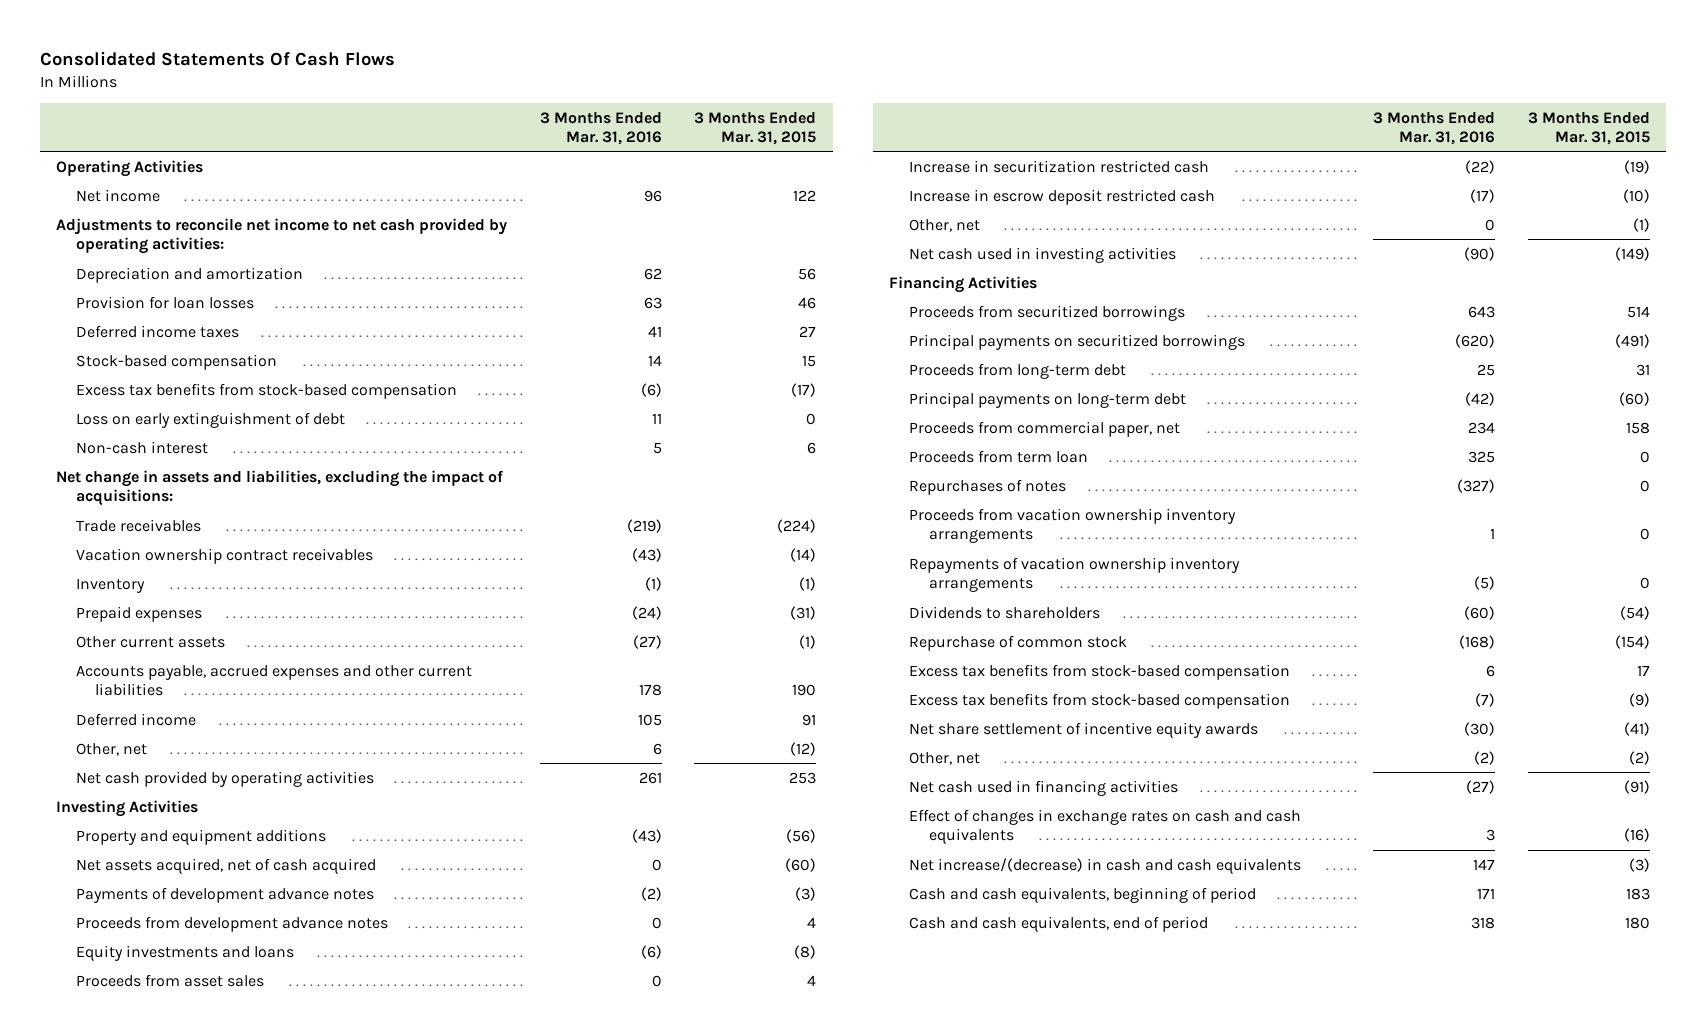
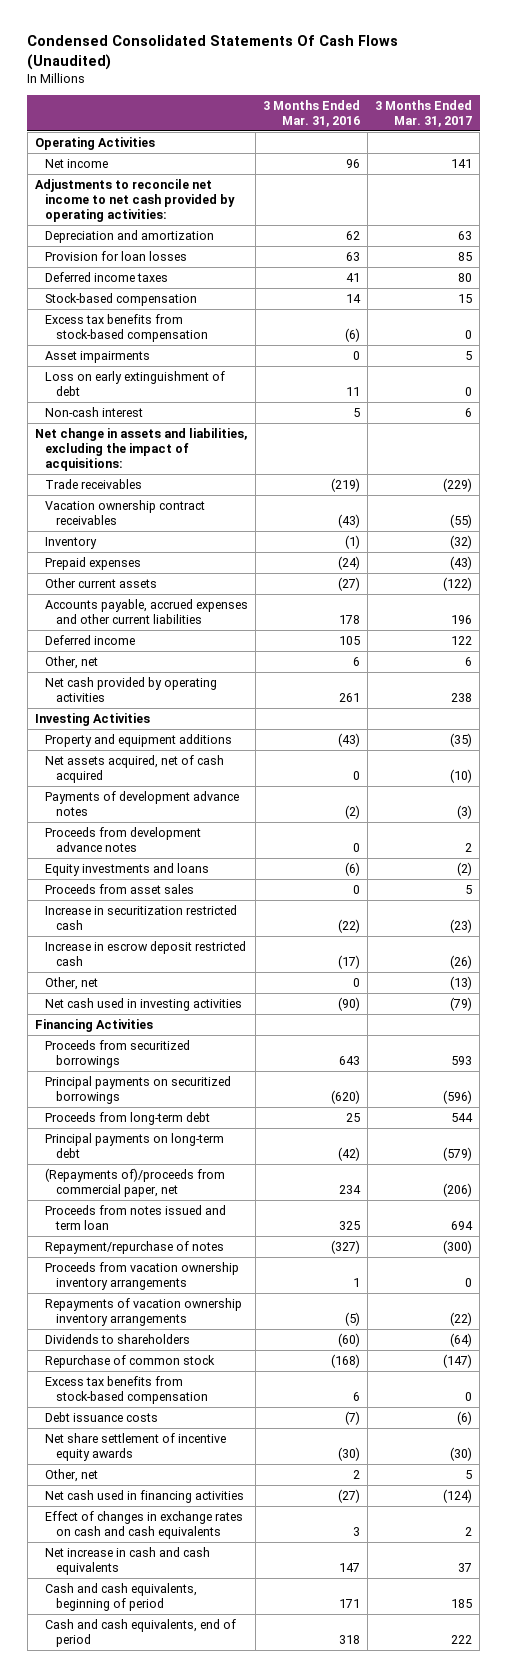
- Consolidated Statements Of Cash Flows
+ Condensed Consolidated Statements Of Cash Flows (Unaudited)
- | 3 Months Ended Mar. 31, 2016 | 3 Months Ended Mar. 31, 2015
+ | 3 Months Ended Mar. 31, 2016 | 3 Months Ended Mar. 31, 2017
+ Asset impairments | 0 | 5
- Proceeds from commercial paper, net | 234 | 158
- Proceeds from term loan | 325 | 0
- Repurchases of notes | (327) | 0
+ (Repayments of)/proceeds from commercial paper, net | 234 | (206)
+ Proceeds from notes issued and term loan | 325 | 694
+ Repayment/repurchase of notes | (327) | (300)
- Excess tax benefits from stock-based compensation | (7) | (9)
+ Debt issuance costs | (7) | (6)
- Other, net | (2) | (2)
+ Other, net | 2 | 5
- Net increase/(decrease) in cash and cash equivalents | 147 | (3)
+ Net increase in cash and cash equivalents | 147 | 37

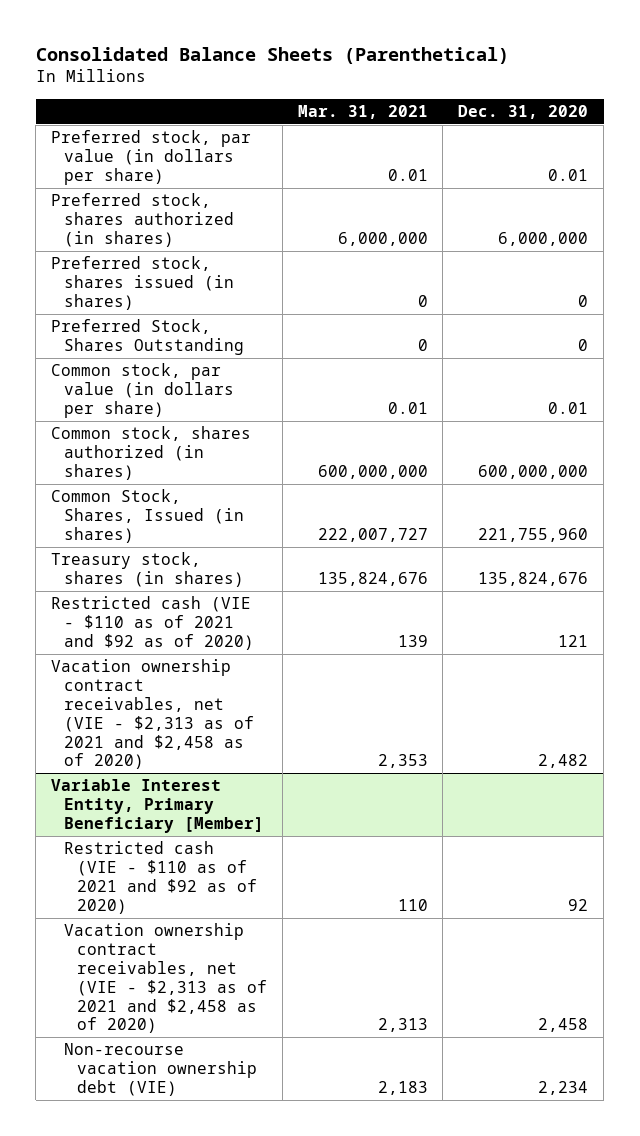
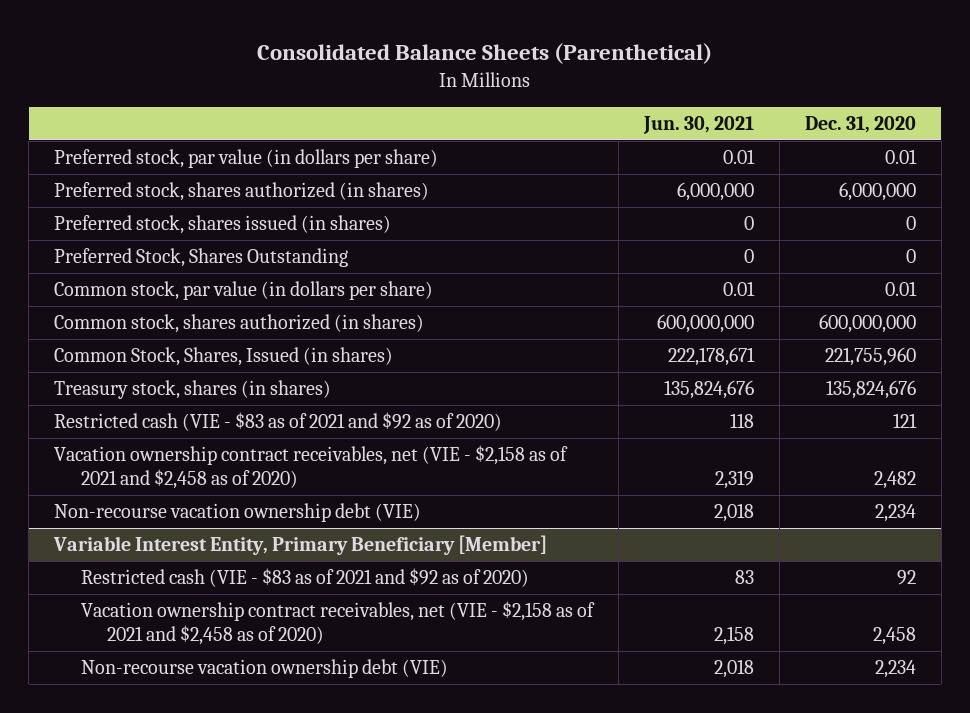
- | Mar. 31, 2021 | Dec. 31, 2020
+ | Jun. 30, 2021 | Dec. 31, 2020
- Restricted cash (VIE - $110 as of 2021 and $92 as of 2020) | 139 | 121
- Vacation ownership contract receivables, net (VIE - $2,313 as of 2021 and $2,458 as of 2020) | 2,353 | 2,482
+ Restricted cash (VIE - $83 as of 2021 and $92 as of 2020) | 118 | 121
+ Vacation ownership contract receivables, net (VIE - $2,158 as of 2021 and $2,458 as of 2020) | 2,319 | 2,482
+ Non-recourse vacation ownership debt (VIE) | 2,018 | 2,234
@ Variable Interest Entity, Primary Beneficiary [Member]
- Restricted cash (VIE - $110 as of 2021 and $92 as of 2020) | 110 | 92
- Vacation ownership contract receivables, net (VIE - $2,313 as of 2021 and $2,458 as of 2020) | 2,313 | 2,458
+ Restricted cash (VIE - $83 as of 2021 and $92 as of 2020) | 83 | 92
+ Vacation ownership contract receivables, net (VIE - $2,158 as of 2021 and $2,458 as of 2020) | 2,158 | 2,458

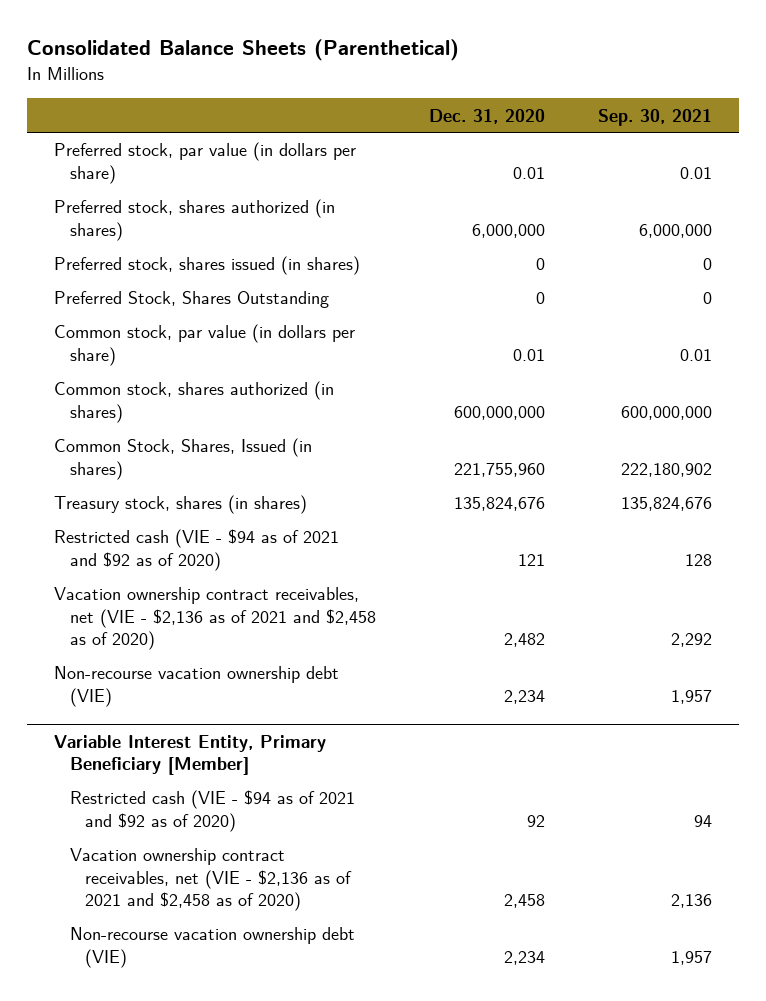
- | Jun. 30, 2021 | Dec. 31, 2020
+ | Dec. 31, 2020 | Sep. 30, 2021
- Restricted cash (VIE - $83 as of 2021 and $92 as of 2020) | 118 | 121
- Vacation ownership contract receivables, net (VIE - $2,158 as of 2021 and $2,458 as of 2020) | 2,319 | 2,482
+ Restricted cash (VIE - $94 as of 2021 and $92 as of 2020) | 121 | 128
+ Vacation ownership contract receivables, net (VIE - $2,136 as of 2021 and $2,458 as of 2020) | 2,482 | 2,292
@ Variable Interest Entity, Primary Beneficiary [Member]
- Restricted cash (VIE - $83 as of 2021 and $92 as of 2020) | 83 | 92
- Vacation ownership contract receivables, net (VIE - $2,158 as of 2021 and $2,458 as of 2020) | 2,158 | 2,458
+ Restricted cash (VIE - $94 as of 2021 and $92 as of 2020) | 92 | 94
+ Vacation ownership contract receivables, net (VIE - $2,136 as of 2021 and $2,458 as of 2020) | 2,458 | 2,136

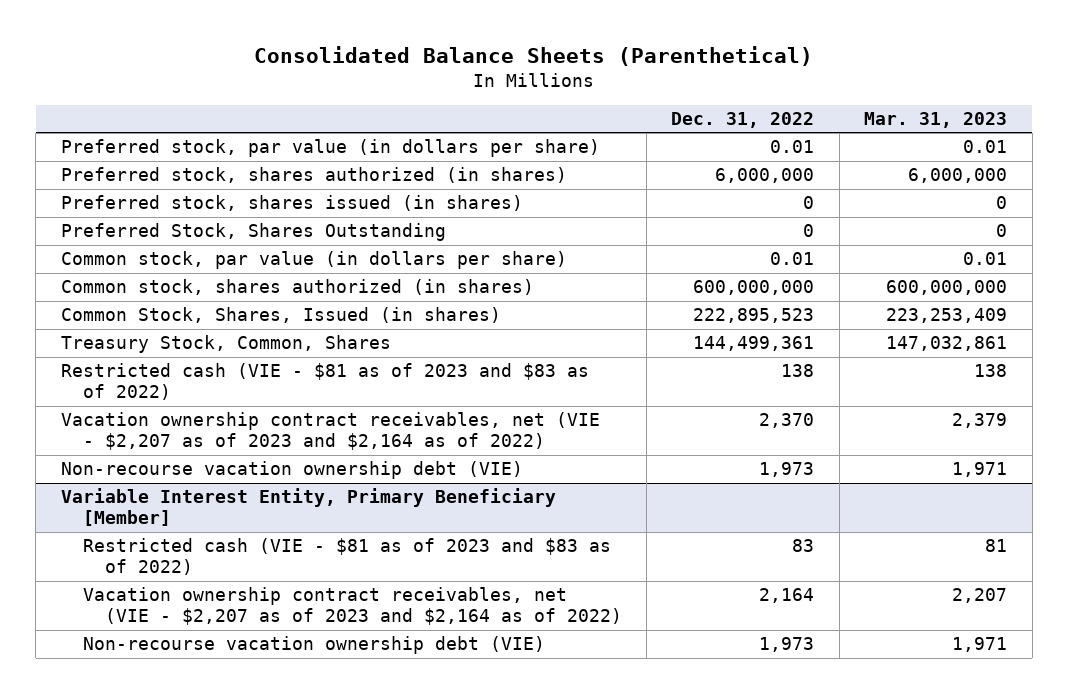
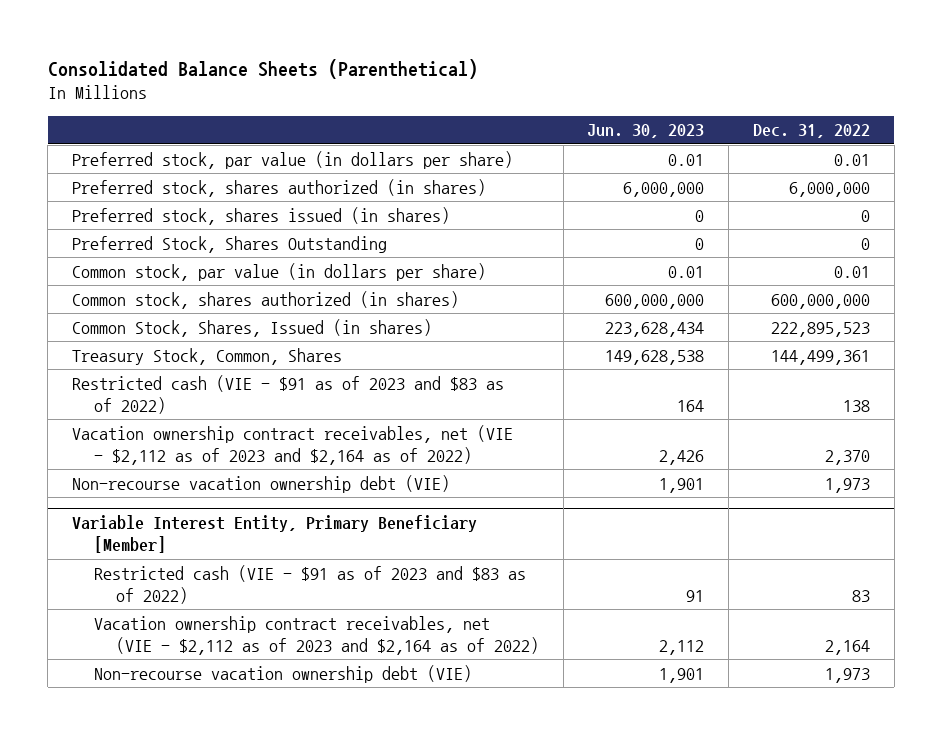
- | Dec. 31, 2022 | Mar. 31, 2023
+ | Jun. 30, 2023 | Dec. 31, 2022
- Restricted cash (VIE - $81 as of 2023 and $83 as of 2022) | 138 | 138
- Vacation ownership contract receivables, net (VIE - $2,207 as of 2023 and $2,164 as of 2022) | 2,370 | 2,379
+ Restricted cash (VIE - $91 as of 2023 and $83 as of 2022) | 164 | 138
+ Vacation ownership contract receivables, net (VIE - $2,112 as of 2023 and $2,164 as of 2022) | 2,426 | 2,370
@ Variable Interest Entity, Primary Beneficiary [Member]
- Restricted cash (VIE - $81 as of 2023 and $83 as of 2022) | 83 | 81
- Vacation ownership contract receivables, net (VIE - $2,207 as of 2023 and $2,164 as of 2022) | 2,164 | 2,207
+ Restricted cash (VIE - $91 as of 2023 and $83 as of 2022) | 91 | 83
+ Vacation ownership contract receivables, net (VIE - $2,112 as of 2023 and $2,164 as of 2022) | 2,112 | 2,164

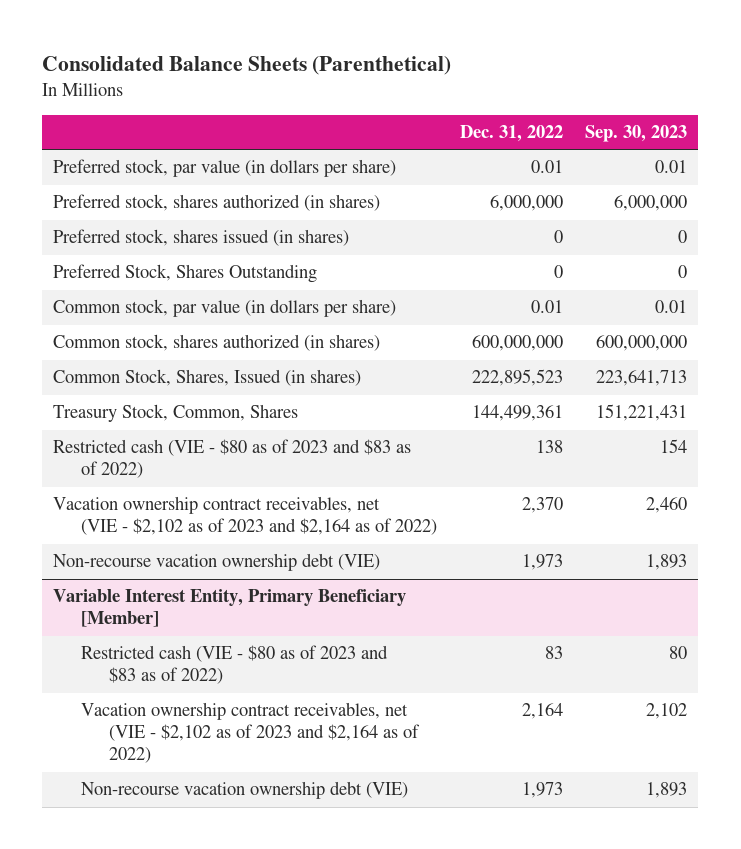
- | Jun. 30, 2023 | Dec. 31, 2022
+ | Dec. 31, 2022 | Sep. 30, 2023
- Restricted cash (VIE - $91 as of 2023 and $83 as of 2022) | 164 | 138
- Vacation ownership contract receivables, net (VIE - $2,112 as of 2023 and $2,164 as of 2022) | 2,426 | 2,370
+ Restricted cash (VIE - $80 as of 2023 and $83 as of 2022) | 138 | 154
+ Vacation ownership contract receivables, net (VIE - $2,102 as of 2023 and $2,164 as of 2022) | 2,370 | 2,460
@ Variable Interest Entity, Primary Beneficiary [Member]
- Restricted cash (VIE - $91 as of 2023 and $83 as of 2022) | 91 | 83
- Vacation ownership contract receivables, net (VIE - $2,112 as of 2023 and $2,164 as of 2022) | 2,112 | 2,164
+ Restricted cash (VIE - $80 as of 2023 and $83 as of 2022) | 83 | 80
+ Vacation ownership contract receivables, net (VIE - $2,102 as of 2023 and $2,164 as of 2022) | 2,164 | 2,102

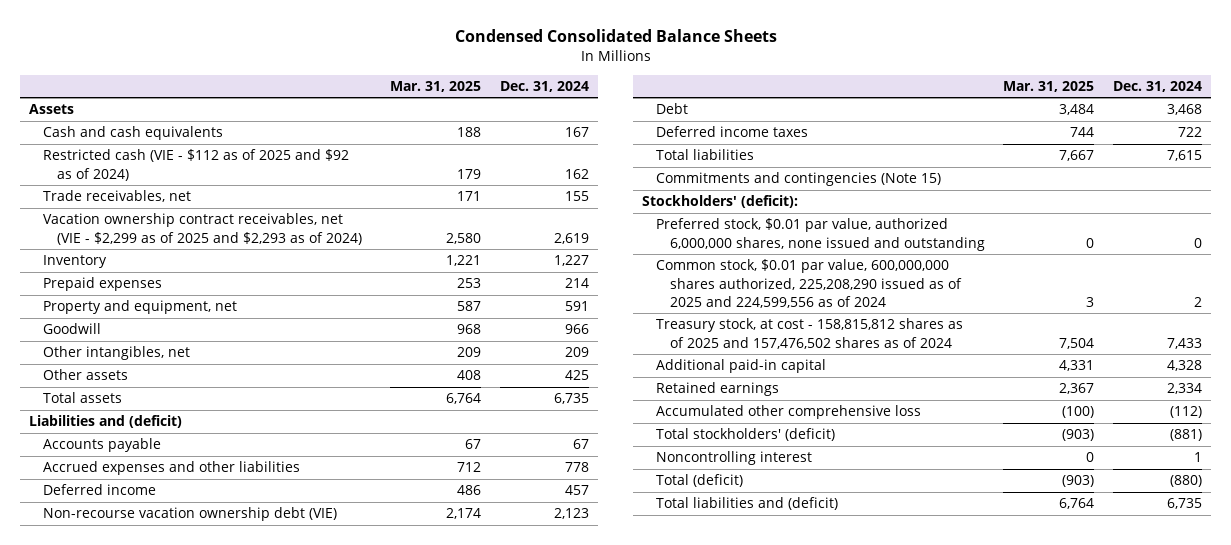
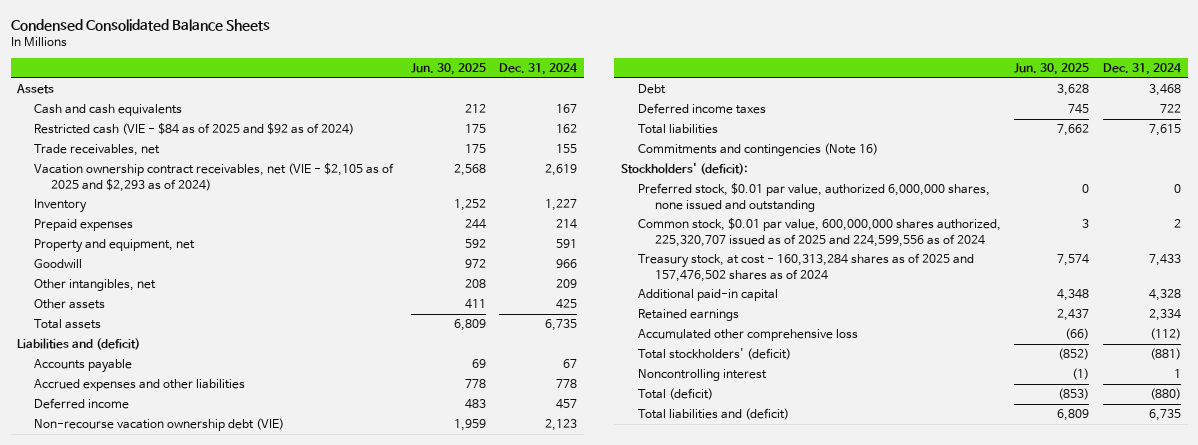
- | Mar. 31, 2025 | Dec. 31, 2024
+ | Jun. 30, 2025 | Dec. 31, 2024
- Restricted cash (VIE - $112 as of 2025 and $92 as of 2024) | 179 | 162
+ Restricted cash (VIE - $84 as of 2025 and $92 as of 2024) | 175 | 162
- Vacation ownership contract receivables, net (VIE - $2,299 as of 2025 and $2,293 as of 2024) | 2,580 | 2,619
+ Vacation ownership contract receivables, net (VIE - $2,105 as of 2025 and $2,293 as of 2024) | 2,568 | 2,619
- Commitments and contingencies (Note 15)
+ Commitments and contingencies (Note 16)
- Common stock, $0.01 par value, 600,000,000 shares authorized, 225,208,290 issued as of 2025 and 224,599,556 as of 2024 | 3 | 2
- Treasury stock, at cost - 158,815,812 shares as of 2025 and 157,476,502 shares as of 2024 | 7,504 | 7,433
+ Common stock, $0.01 par value, 600,000,000 shares authorized, 225,320,707 issued as of 2025 and 224,599,556 as of 2024 | 3 | 2
+ Treasury stock, at cost - 160,313,284 shares as of 2025 and 157,476,502 shares as of 2024 | 7,574 | 7,433

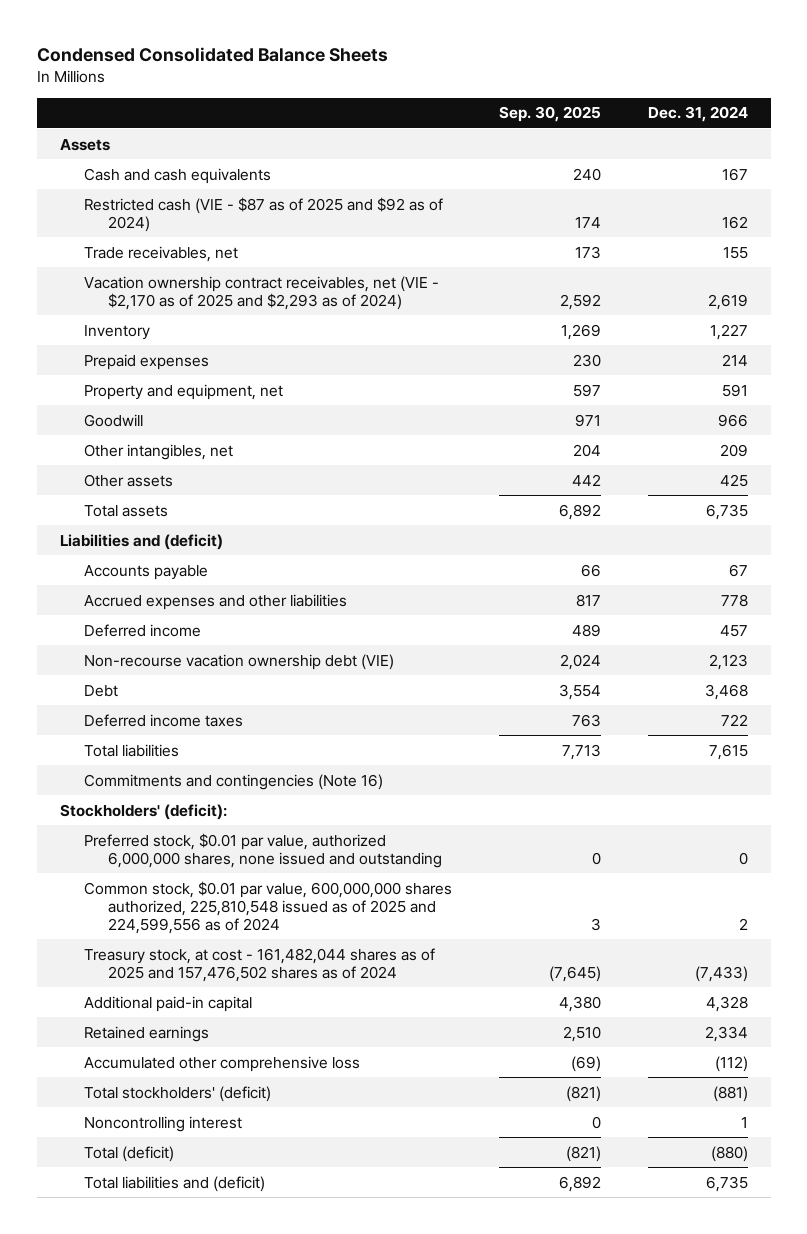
- | Jun. 30, 2025 | Dec. 31, 2024
+ | Sep. 30, 2025 | Dec. 31, 2024
- Restricted cash (VIE - $84 as of 2025 and $92 as of 2024) | 175 | 162
+ Restricted cash (VIE - $87 as of 2025 and $92 as of 2024) | 174 | 162
- Vacation ownership contract receivables, net (VIE - $2,105 as of 2025 and $2,293 as of 2024) | 2,568 | 2,619
+ Vacation ownership contract receivables, net (VIE - $2,170 as of 2025 and $2,293 as of 2024) | 2,592 | 2,619
- Common stock, $0.01 par value, 600,000,000 shares authorized, 225,320,707 issued as of 2025 and 224,599,556 as of 2024 | 3 | 2
- Treasury stock, at cost - 160,313,284 shares as of 2025 and 157,476,502 shares as of 2024 | 7,574 | 7,433
+ Common stock, $0.01 par value, 600,000,000 shares authorized, 225,810,548 issued as of 2025 and 224,599,556 as of 2024 | 3 | 2
+ Treasury stock, at cost - 161,482,044 shares as of 2025 and 157,476,502 shares as of 2024 | (7,645) | (7,433)

